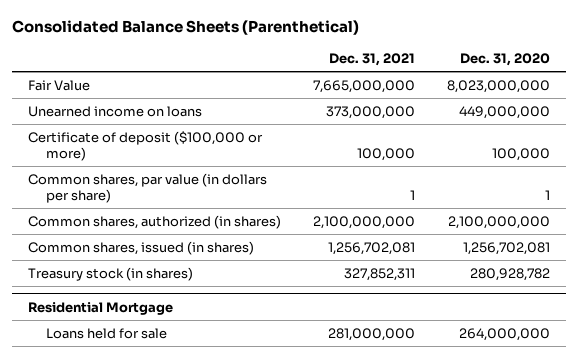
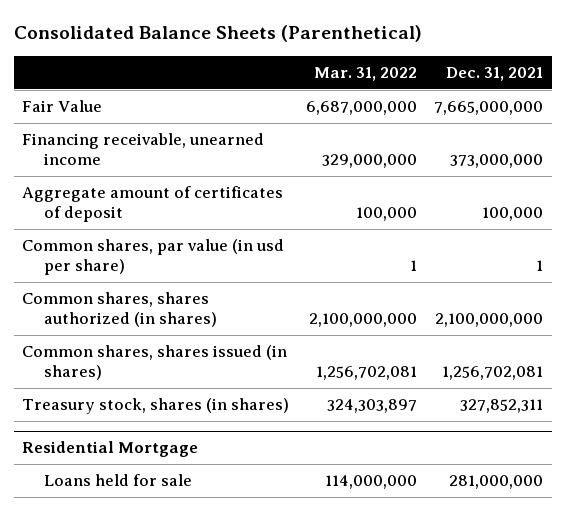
- | Dec. 31, 2021 | Dec. 31, 2020
+ | Mar. 31, 2022 | Dec. 31, 2021
- Unearned income on loans | 373,000,000 | 449,000,000
- Certificate of deposit ($100,000 or more) | 100,000 | 100,000
- Common shares, par value (in dollars per share) | 1 | 1
- Common shares, authorized (in shares) | 2,100,000,000 | 2,100,000,000
- Common shares, issued (in shares) | 1,256,702,081 | 1,256,702,081
- Treasury stock (in shares) | 327,852,311 | 280,928,782
+ Financing receivable, unearned income | 329,000,000 | 373,000,000
+ Aggregate amount of certificates of deposit | 100,000 | 100,000
+ Common shares, par value (in usd per share) | 1 | 1
+ Common shares, shares authorized (in shares) | 2,100,000,000 | 2,100,000,000
+ Common shares, shares issued (in shares) | 1,256,702,081 | 1,256,702,081
+ Treasury stock, shares (in shares) | 324,303,897 | 327,852,311

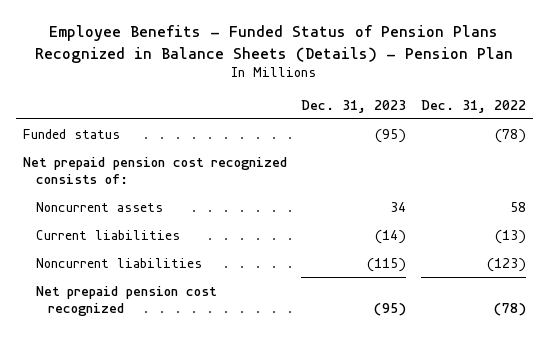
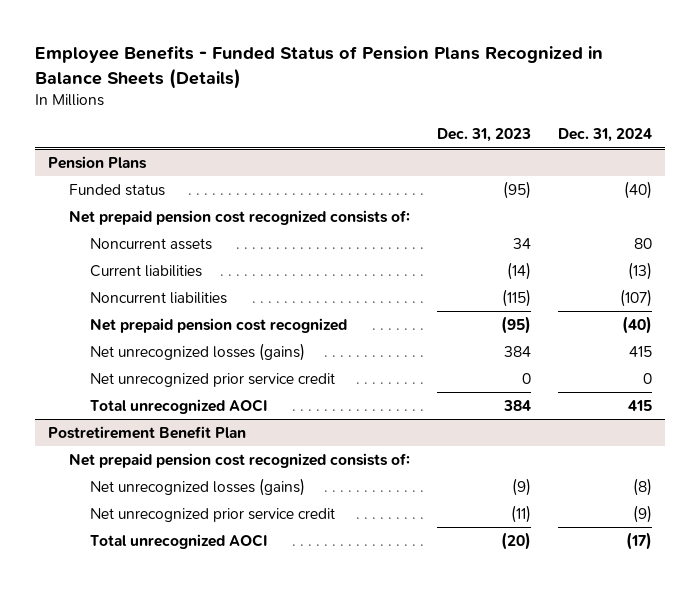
- Employee Benefits - Funded Status of Pension Plans Recognized in Balance Sheets (Details) - Pension Plan
+ Employee Benefits - Funded Status of Pension Plans Recognized in Balance Sheets (Details)
- | Dec. 31, 2023 | Dec. 31, 2022
+ | Dec. 31, 2023 | Dec. 31, 2024
+ Pension Plans
+ Net unrecognized losses (gains) | 384 | 415
+ Net unrecognized prior service credit | 0 | 0
+ Total unrecognized AOCI | 384 | 415
+ Postretirement Benefit Plan
+ Net prepaid pension cost recognized consists of:
+ Net unrecognized losses (gains) | (9) | (8)
+ Net unrecognized prior service credit | (11) | (9)
+ Total unrecognized AOCI | (20) | (17)

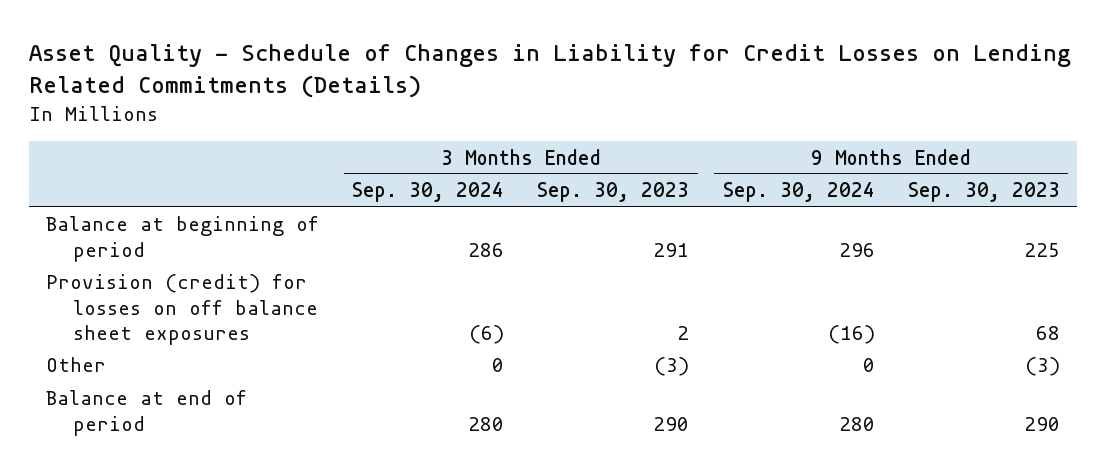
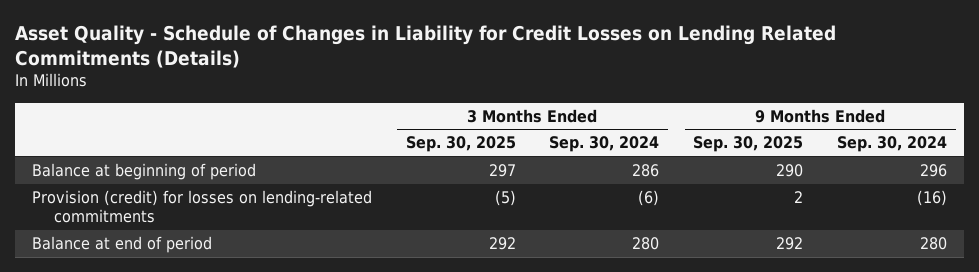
- | 3 Months Ended Sep. 30, 2024 | 3 Months Ended Sep. 30, 2023 | 9 Months Ended Sep. 30, 2024 | 9 Months Ended Sep. 30, 2023
+ | 3 Months Ended Sep. 30, 2025 | 3 Months Ended Sep. 30, 2024 | 9 Months Ended Sep. 30, 2025 | 9 Months Ended Sep. 30, 2024
- Provision (credit) for losses on off balance sheet exposures | (6) | 2 | (16) | 68
- Other | 0 | (3) | 0 | (3)
+ Provision (credit) for losses on lending-related commitments | (5) | (6) | 2 | (16)

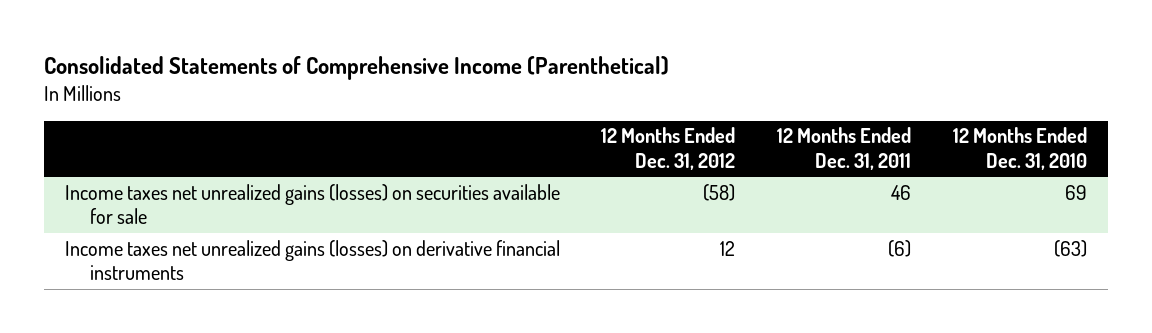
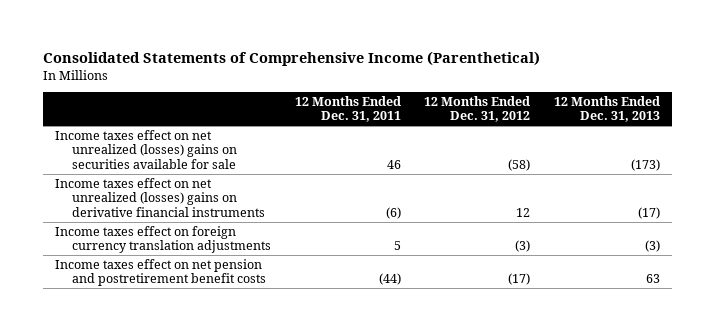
- | 12 Months Ended Dec. 31, 2012 | 12 Months Ended Dec. 31, 2011 | 12 Months Ended Dec. 31, 2010
+ | 12 Months Ended Dec. 31, 2011 | 12 Months Ended Dec. 31, 2012 | 12 Months Ended Dec. 31, 2013
- Income taxes net unrealized gains (losses) on securities available for sale | (58) | 46 | 69
- Income taxes net unrealized gains (losses) on derivative financial instruments | 12 | (6) | (63)
+ Income taxes effect on net unrealized (losses) gains on securities available for sale | 46 | (58) | (173)
+ Income taxes effect on net unrealized (losses) gains on derivative financial instruments | (6) | 12 | (17)
+ Income taxes effect on foreign currency translation adjustments | 5 | (3) | (3)
+ Income taxes effect on net pension and postretirement benefit costs | (44) | (17) | 63

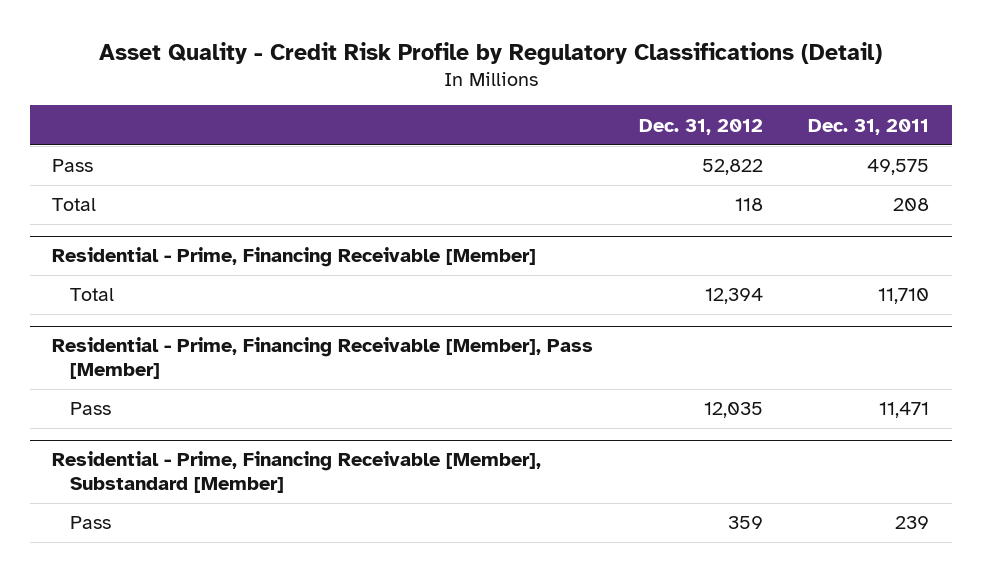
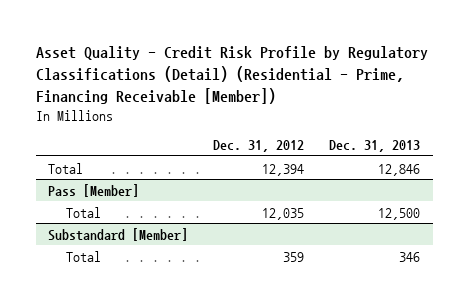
- Asset Quality - Credit Risk Profile by Regulatory Classifications (Detail)
+ Asset Quality - Credit Risk Profile by Regulatory Classifications (Detail) (Residential - Prime, Financing Receivable [Member])
- | Dec. 31, 2012 | Dec. 31, 2011
+ | Dec. 31, 2012 | Dec. 31, 2013
- Pass | 52,822 | 49,575
- Total | 118 | 208
- Residential - Prime, Financing Receivable [Member]
- Residential - Prime, Financing Receivable [Member], Pass [Member]
- Pass | 12,035 | 11,471
- Residential - Prime, Financing Receivable [Member], Substandard [Member]
- Pass | 359 | 239
+ Pass [Member]
+ Total | 12,035 | 12,500
+ Substandard [Member]
+ Total | 359 | 346

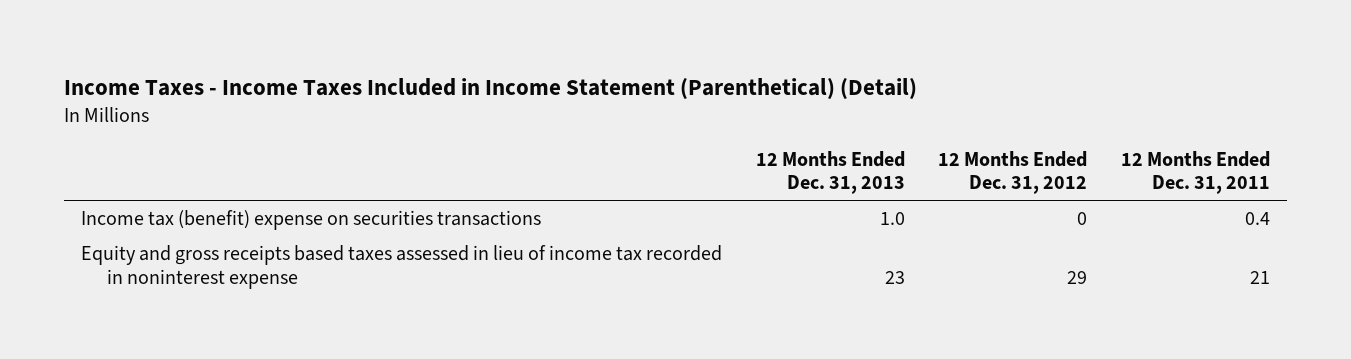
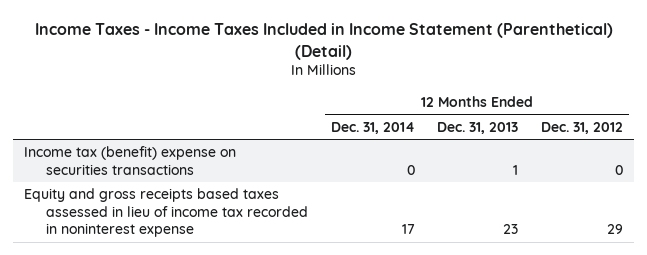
- | 12 Months Ended Dec. 31, 2013 | 12 Months Ended Dec. 31, 2012 | 12 Months Ended Dec. 31, 2011
+ | 12 Months Ended Dec. 31, 2014 | 12 Months Ended Dec. 31, 2013 | 12 Months Ended Dec. 31, 2012
- Income tax (benefit) expense on securities transactions | 1.0 | 0 | 0.4
+ Income tax (benefit) expense on securities transactions | 0 | 1 | 0

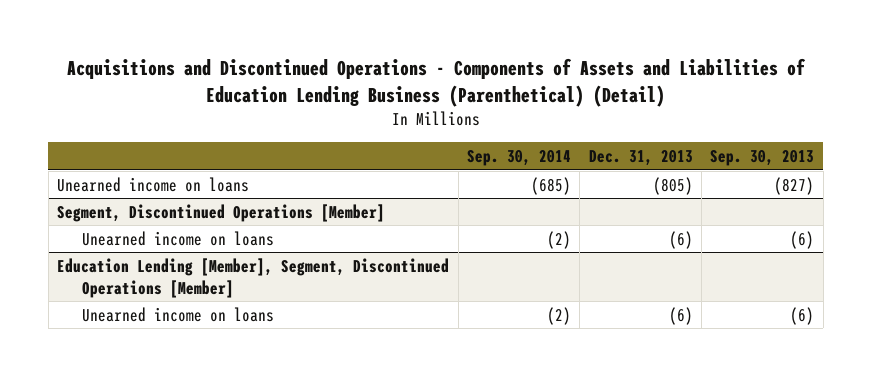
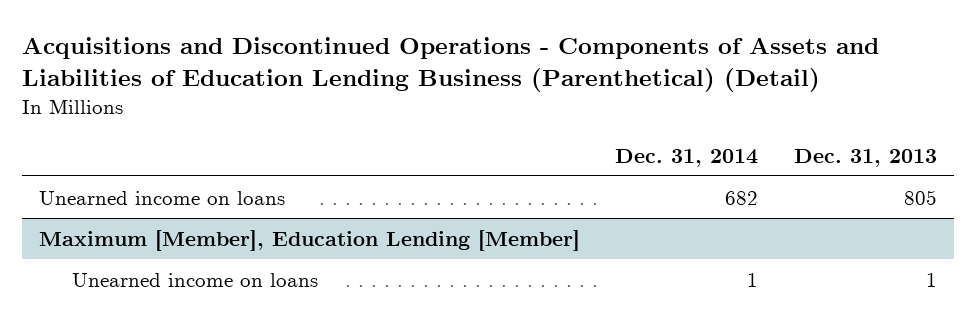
- | Sep. 30, 2014 | Dec. 31, 2013 | Sep. 30, 2013
+ | Dec. 31, 2014 | Dec. 31, 2013
- Unearned income on loans | (685) | (805) | (827)
- Segment, Discontinued Operations [Member]
- Unearned income on loans | (2) | (6) | (6)
- Education Lending [Member], Segment, Discontinued Operations [Member]
- Unearned income on loans | (2) | (6) | (6)
+ Unearned income on loans | 682 | 805
+ Maximum [Member], Education Lending [Member]
+ Unearned income on loans | 1 | 1

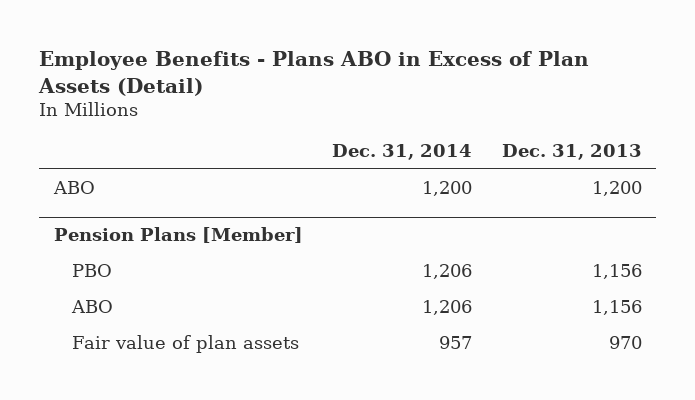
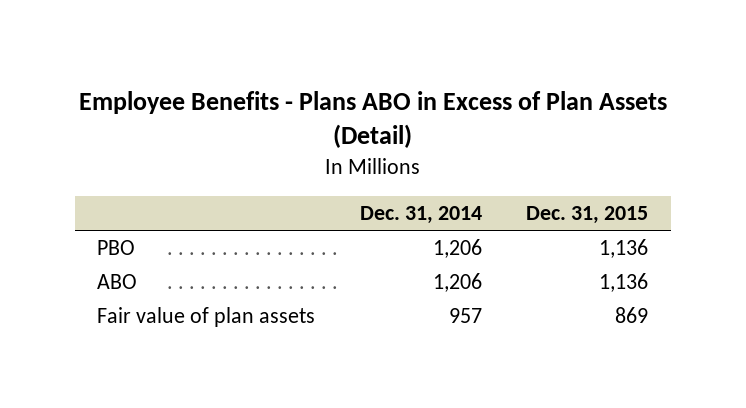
- | Dec. 31, 2014 | Dec. 31, 2013
+ | Dec. 31, 2014 | Dec. 31, 2015
- ABO | 1,200 | 1,200
- Pension Plans [Member]

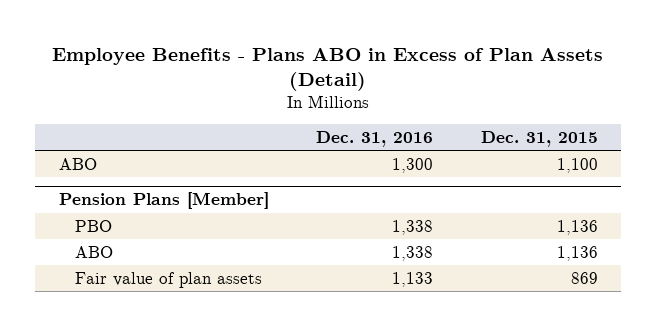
- | Dec. 31, 2014 | Dec. 31, 2015
+ | Dec. 31, 2016 | Dec. 31, 2015
+ ABO | 1,300 | 1,100
+ Pension Plans [Member]

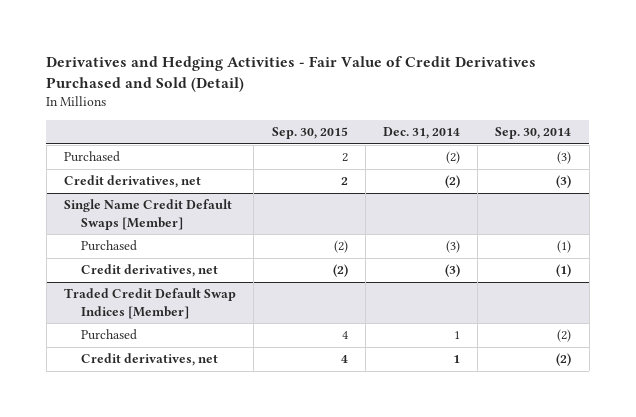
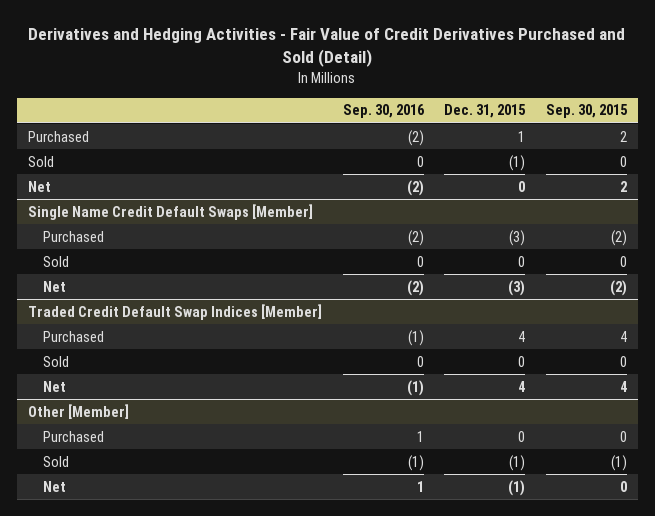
- | Sep. 30, 2015 | Dec. 31, 2014 | Sep. 30, 2014
+ | Sep. 30, 2016 | Dec. 31, 2015 | Sep. 30, 2015
- Credit derivatives, net | 2 | (2) | (3)
+ Sold | 0 | (1) | 0
+ Net | (2) | 0 | 2
@ Single Name Credit Default Swaps [Member]
- Credit derivatives, net | (2) | (3) | (1)
+ Sold | 0 | 0 | 0
+ Net | (2) | (3) | (2)
@ Traded Credit Default Swap Indices [Member]
- Credit derivatives, net | 4 | 1 | (2)
+ Sold | 0 | 0 | 0
+ Net | (1) | 4 | 4
+ Other [Member]
+ Purchased | 1 | 0 | 0
+ Sold | (1) | (1) | (1)
+ Net | 1 | (1) | 0

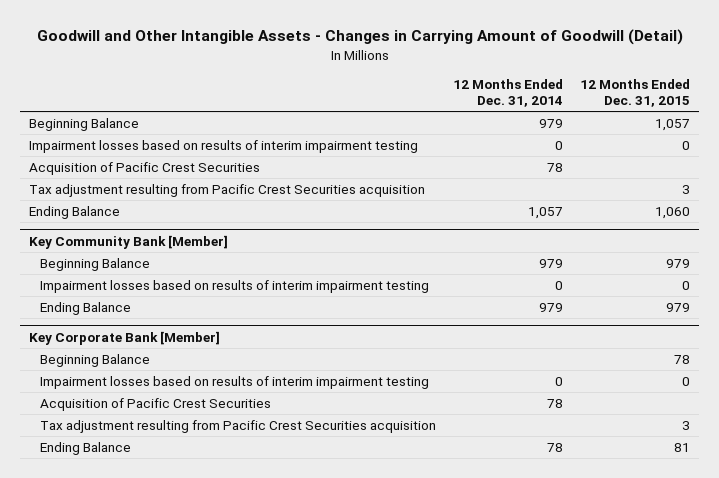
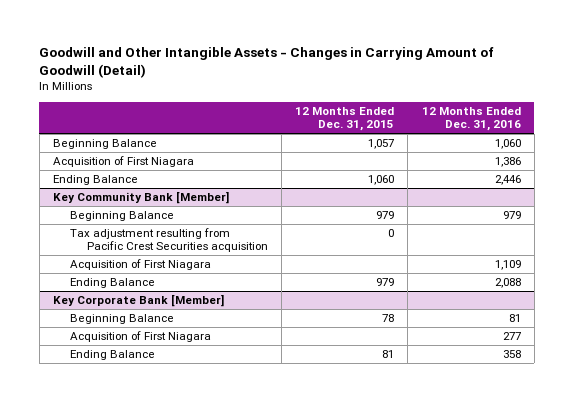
- | 12 Months Ended Dec. 31, 2014 | 12 Months Ended Dec. 31, 2015
+ | 12 Months Ended Dec. 31, 2015 | 12 Months Ended Dec. 31, 2016
- Impairment losses based on results of interim impairment testing | 0 | 0
- Acquisition of Pacific Crest Securities | 78 |
- Tax adjustment resulting from Pacific Crest Securities acquisition | | 3
+ Acquisition of First Niagara | | 1,386
@ Key Community Bank [Member]
- Impairment losses based on results of interim impairment testing | 0 | 0
+ Tax adjustment resulting from Pacific Crest Securities acquisition | 0 |
+ Acquisition of First Niagara | | 1,109
@ Key Corporate Bank [Member]
- Impairment losses based on results of interim impairment testing | 0 | 0
- Acquisition of Pacific Crest Securities | 78 |
- Tax adjustment resulting from Pacific Crest Securities acquisition | | 3
+ Acquisition of First Niagara | | 277

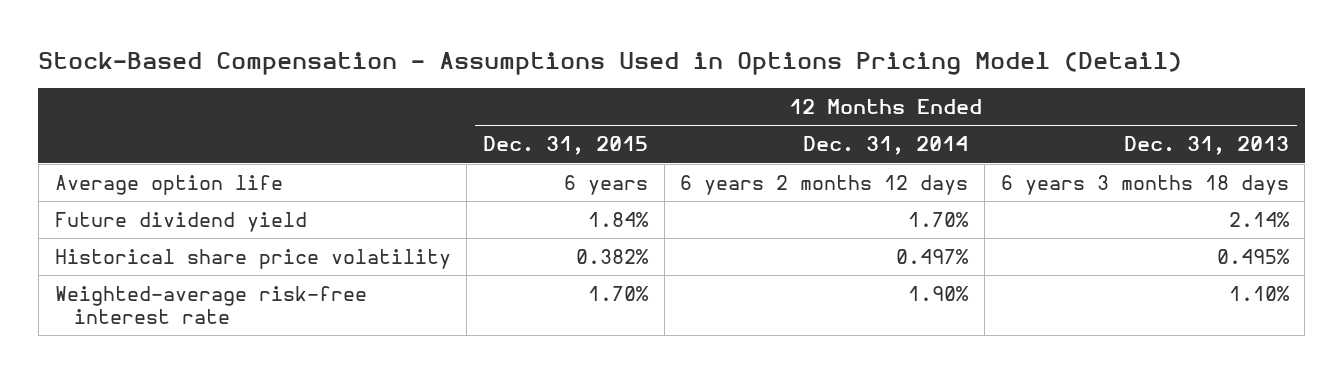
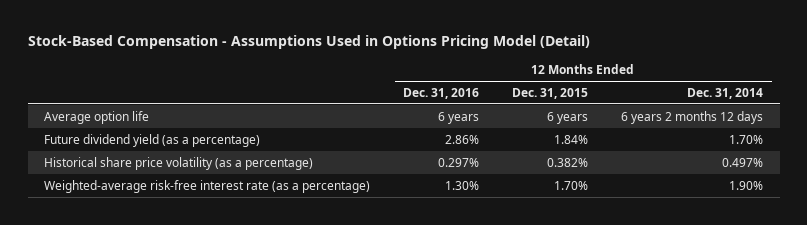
- | 12 Months Ended Dec. 31, 2015 | 12 Months Ended Dec. 31, 2014 | 12 Months Ended Dec. 31, 2013
+ | 12 Months Ended Dec. 31, 2016 | 12 Months Ended Dec. 31, 2015 | 12 Months Ended Dec. 31, 2014
- Future dividend yield | 1.84% | 1.70% | 2.14%
- Historical share price volatility | 0.382% | 0.497% | 0.495%
- Weighted-average risk-free interest rate | 1.70% | 1.90% | 1.10%
+ Future dividend yield (as a percentage) | 2.86% | 1.84% | 1.70%
+ Historical share price volatility (as a percentage) | 0.297% | 0.382% | 0.497%
+ Weighted-average risk-free interest rate (as a percentage) | 1.30% | 1.70% | 1.90%

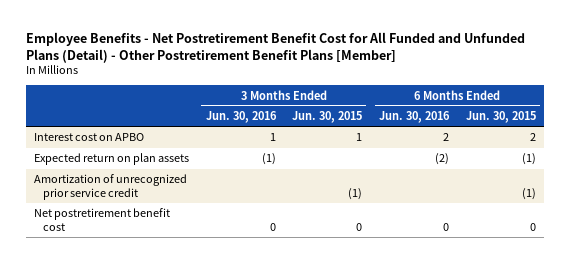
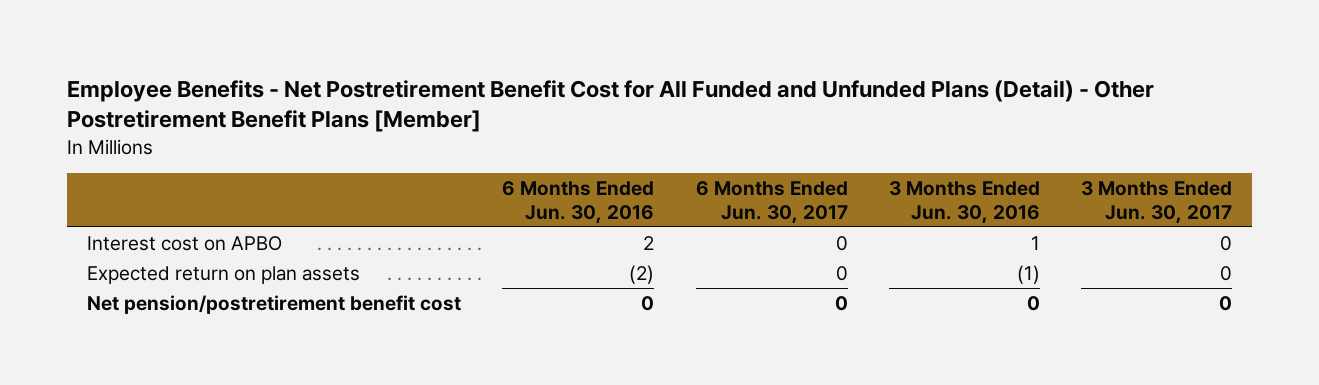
- | 3 Months Ended Jun. 30, 2016 | 3 Months Ended Jun. 30, 2015 | 6 Months Ended Jun. 30, 2016 | 6 Months Ended Jun. 30, 2015
+ | 6 Months Ended Jun. 30, 2016 | 6 Months Ended Jun. 30, 2017 | 3 Months Ended Jun. 30, 2016 | 3 Months Ended Jun. 30, 2017
- Amortization of unrecognized prior service credit | | (1) | | (1)
- Net postretirement benefit cost | 0 | 0 | 0 | 0
+ Net pension/postretirement benefit cost | 0 | 0 | 0 | 0

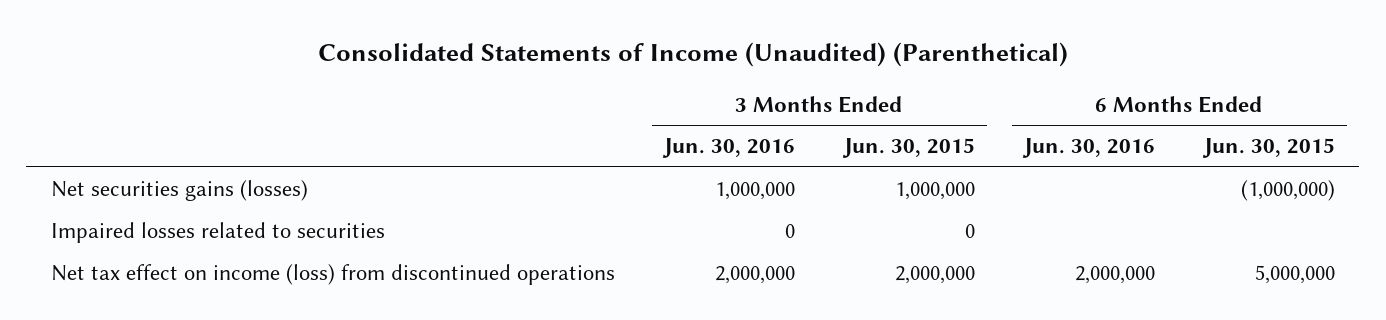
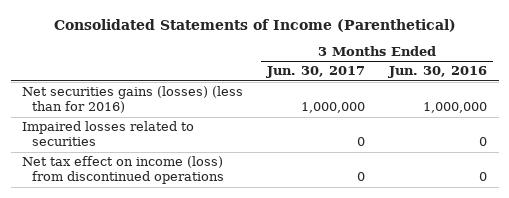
- Consolidated Statements of Income (Unaudited) (Parenthetical)
+ Consolidated Statements of Income (Parenthetical)
- | 3 Months Ended Jun. 30, 2016 | 3 Months Ended Jun. 30, 2015 | 6 Months Ended Jun. 30, 2016 | 6 Months Ended Jun. 30, 2015
+ | 3 Months Ended Jun. 30, 2017 | 3 Months Ended Jun. 30, 2016
- Net securities gains (losses) | 1,000,000 | 1,000,000 | | (1,000,000)
+ Net securities gains (losses) (less than for 2016) | 1,000,000 | 1,000,000
- Net tax effect on income (loss) from discontinued operations | 2,000,000 | 2,000,000 | 2,000,000 | 5,000,000
+ Net tax effect on income (loss) from discontinued operations | 0 | 0

